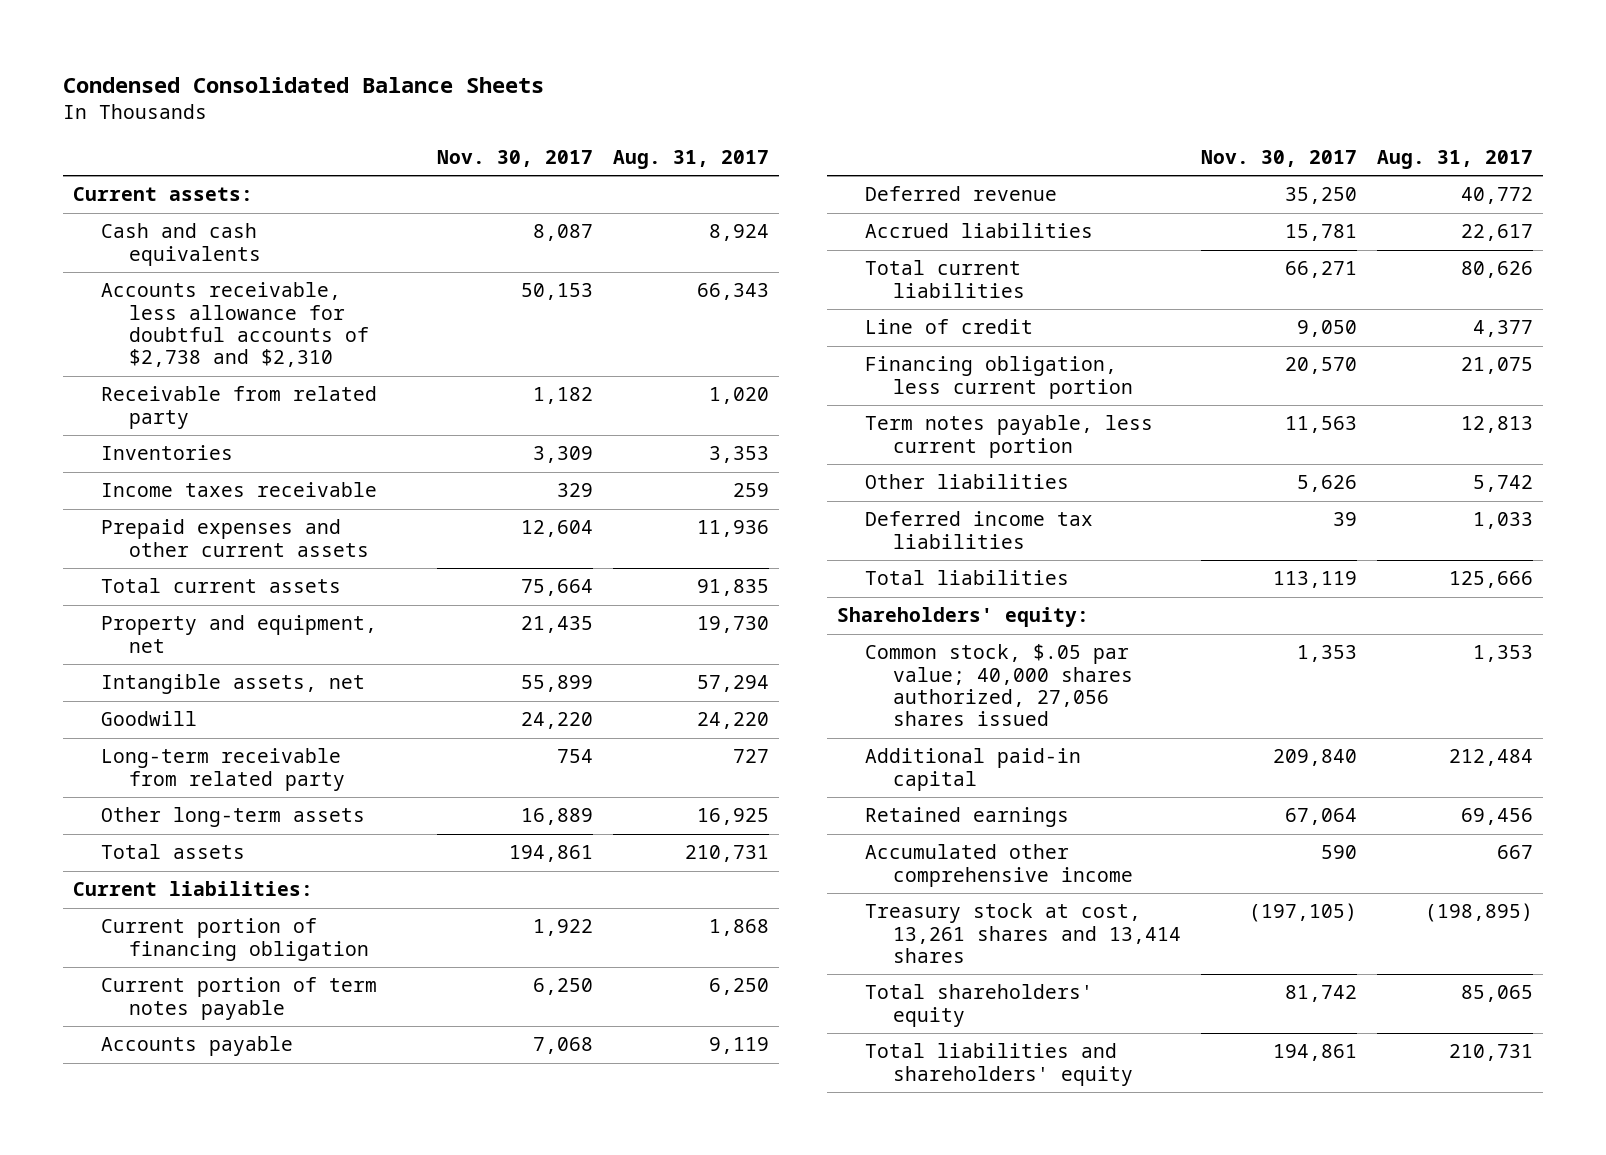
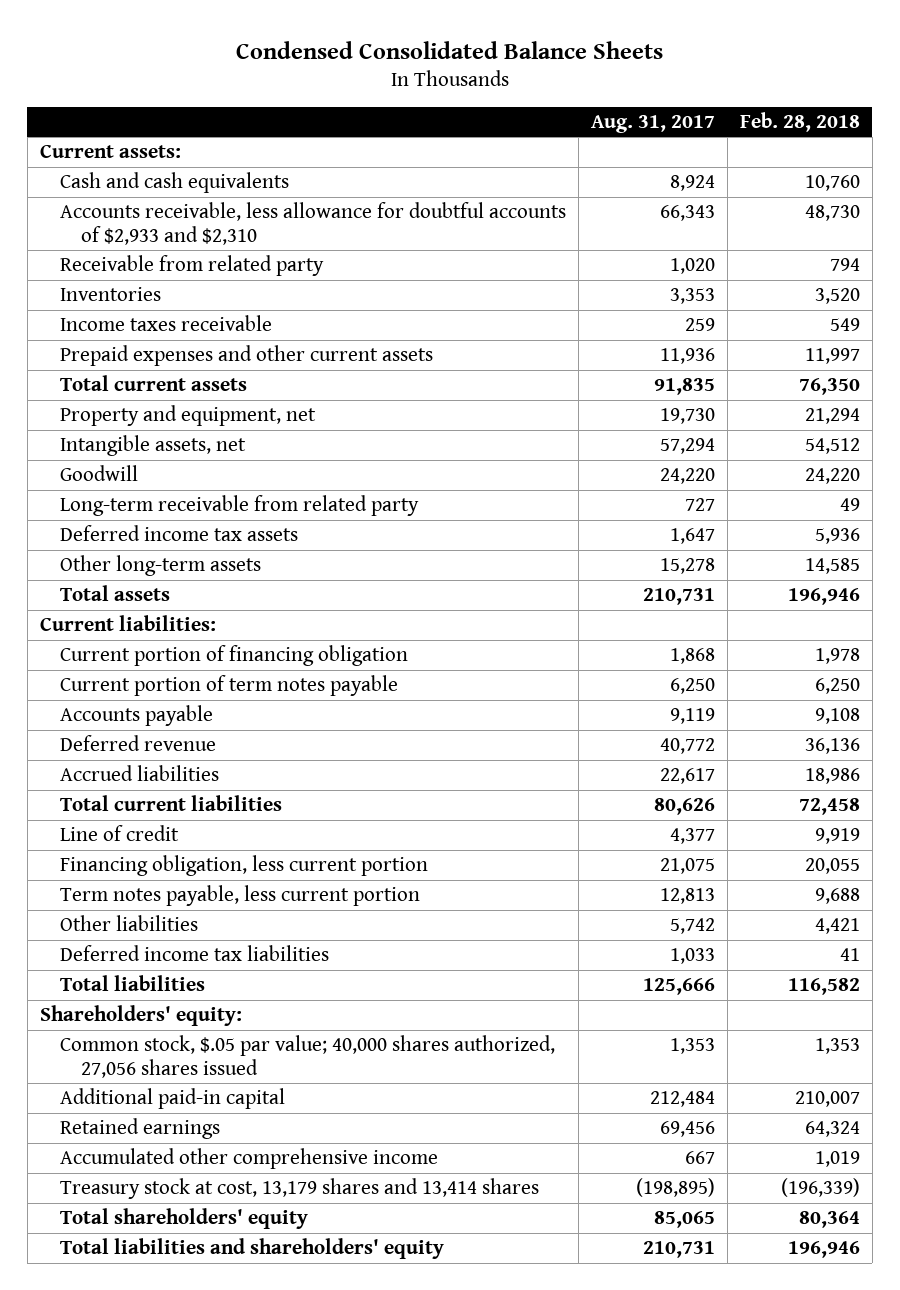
- | Nov. 30, 2017 | Aug. 31, 2017
+ | Aug. 31, 2017 | Feb. 28, 2018
- Accounts receivable, less allowance for doubtful accounts of $2,738 and $2,310 | 50,153 | 66,343
+ Accounts receivable, less allowance for doubtful accounts of $2,933 and $2,310 | 66,343 | 48,730
- Other long-term assets | 16,889 | 16,925
+ Deferred income tax assets | 1,647 | 5,936
+ Other long-term assets | 15,278 | 14,585
- Treasury stock at cost, 13,261 shares and 13,414 shares | (197,105) | (198,895)
+ Treasury stock at cost, 13,179 shares and 13,414 shares | (198,895) | (196,339)

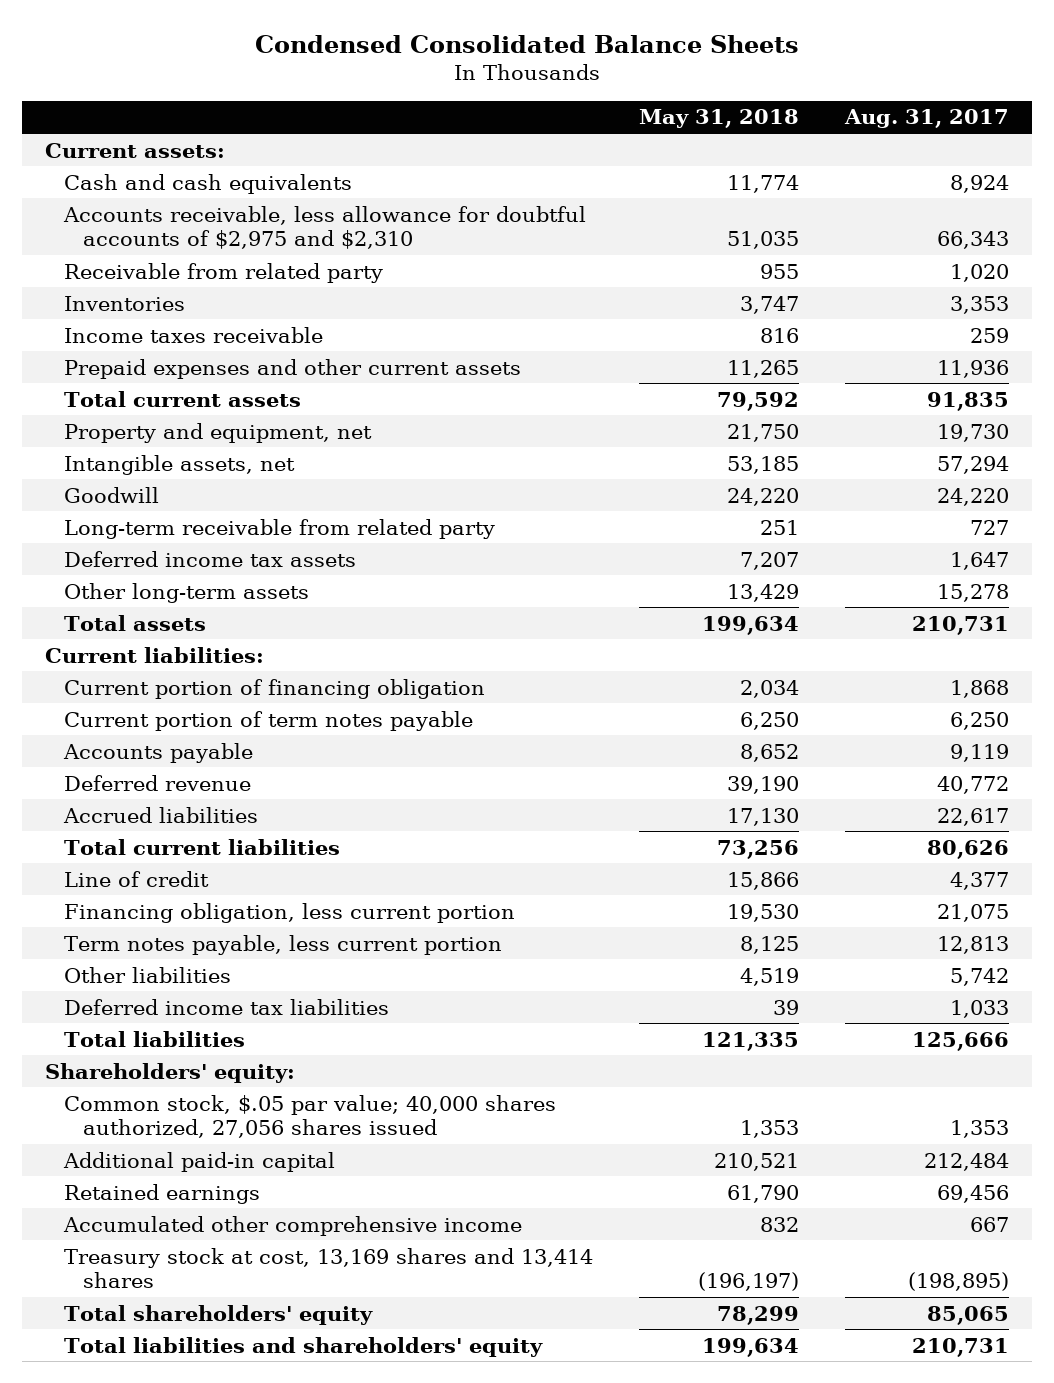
- | Aug. 31, 2017 | Feb. 28, 2018
+ | May 31, 2018 | Aug. 31, 2017
- Accounts receivable, less allowance for doubtful accounts of $2,933 and $2,310 | 66,343 | 48,730
+ Accounts receivable, less allowance for doubtful accounts of $2,975 and $2,310 | 51,035 | 66,343
- Treasury stock at cost, 13,179 shares and 13,414 shares | (198,895) | (196,339)
+ Treasury stock at cost, 13,169 shares and 13,414 shares | (196,197) | (198,895)

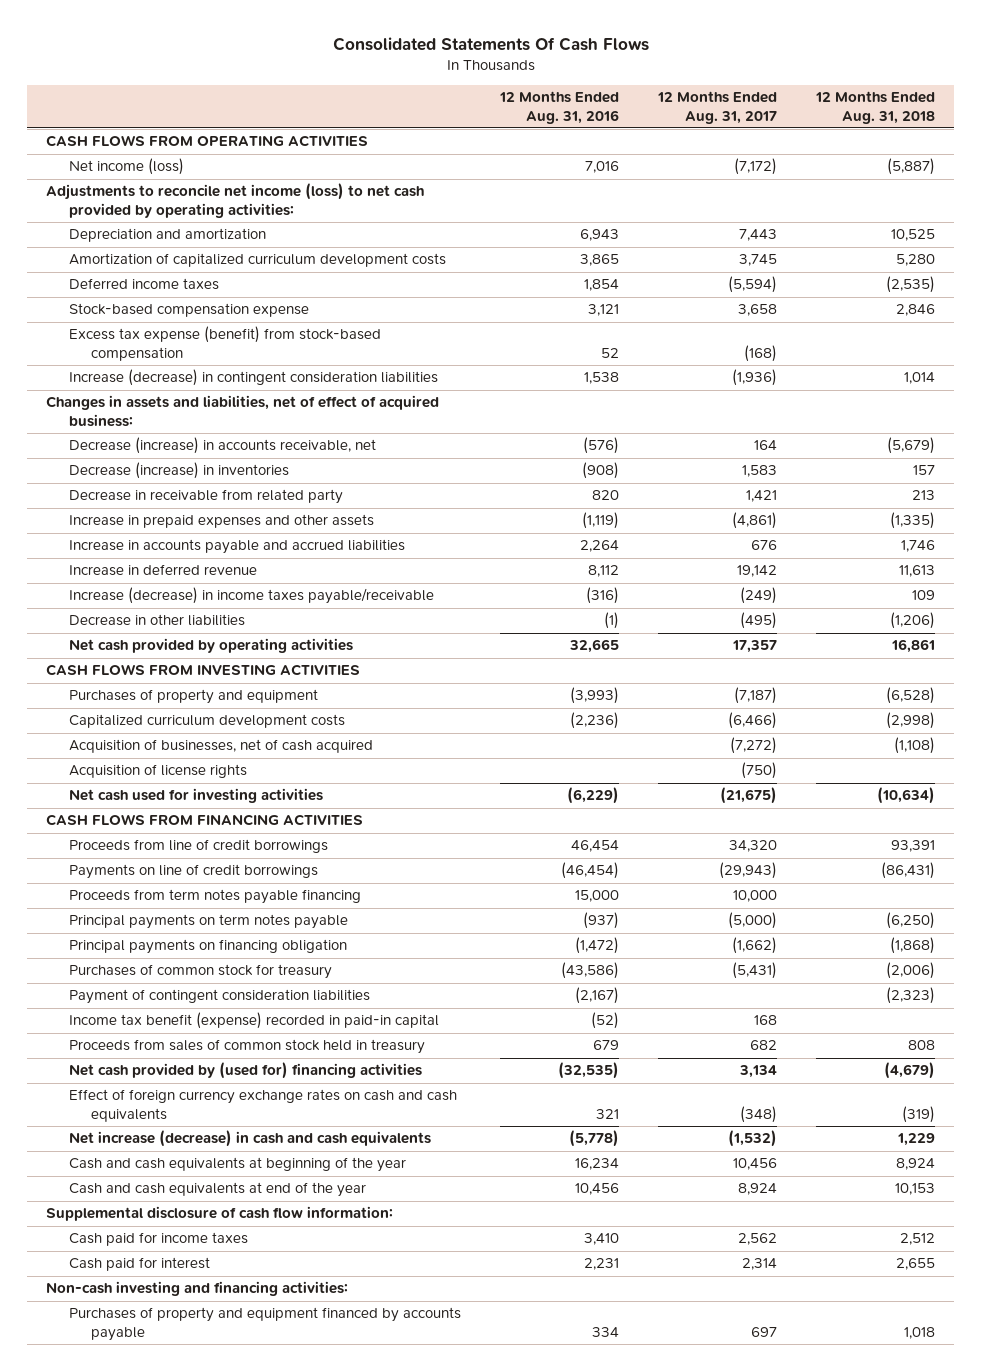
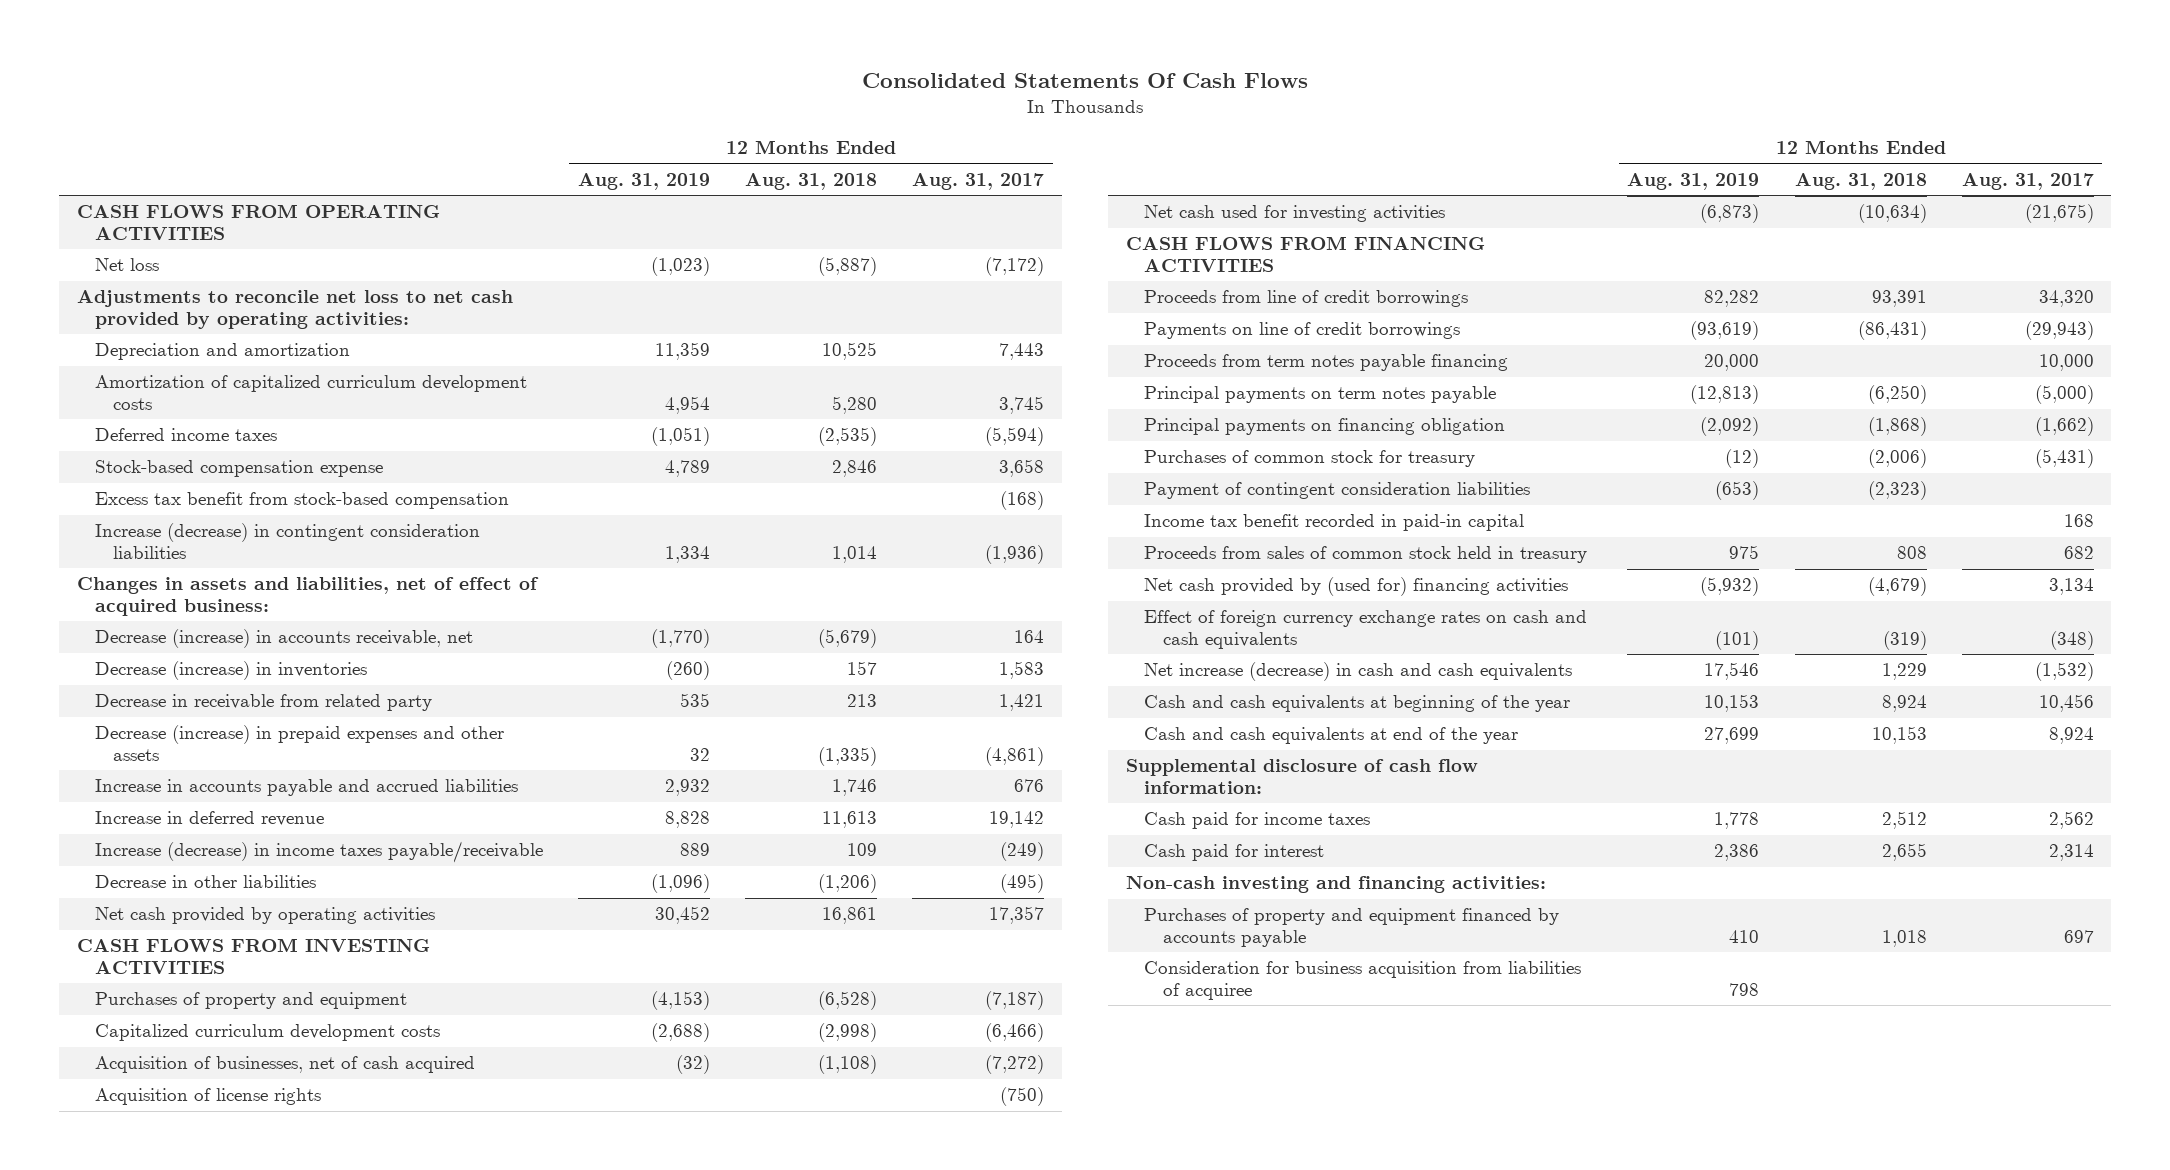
- | 12 Months Ended Aug. 31, 2016 | 12 Months Ended Aug. 31, 2017 | 12 Months Ended Aug. 31, 2018
+ | 12 Months Ended Aug. 31, 2019 | 12 Months Ended Aug. 31, 2018 | 12 Months Ended Aug. 31, 2017
- Net income (loss) | 7,016 | (7,172) | (5,887)
- Adjustments to reconcile net income (loss) to net cash provided by operating activities:
+ Net loss | (1,023) | (5,887) | (7,172)
+ Adjustments to reconcile net loss to net cash provided by operating activities:
- Excess tax expense (benefit) from stock-based compensation | 52 | (168) |
+ Excess tax benefit from stock-based compensation | | | (168)
- Increase in prepaid expenses and other assets | (1,119) | (4,861) | (1,335)
+ Decrease (increase) in prepaid expenses and other assets | 32 | (1,335) | (4,861)
- Income tax benefit (expense) recorded in paid-in capital | (52) | 168 |
+ Income tax benefit recorded in paid-in capital | | | 168
+ Consideration for business acquisition from liabilities of acquiree | 798 | |

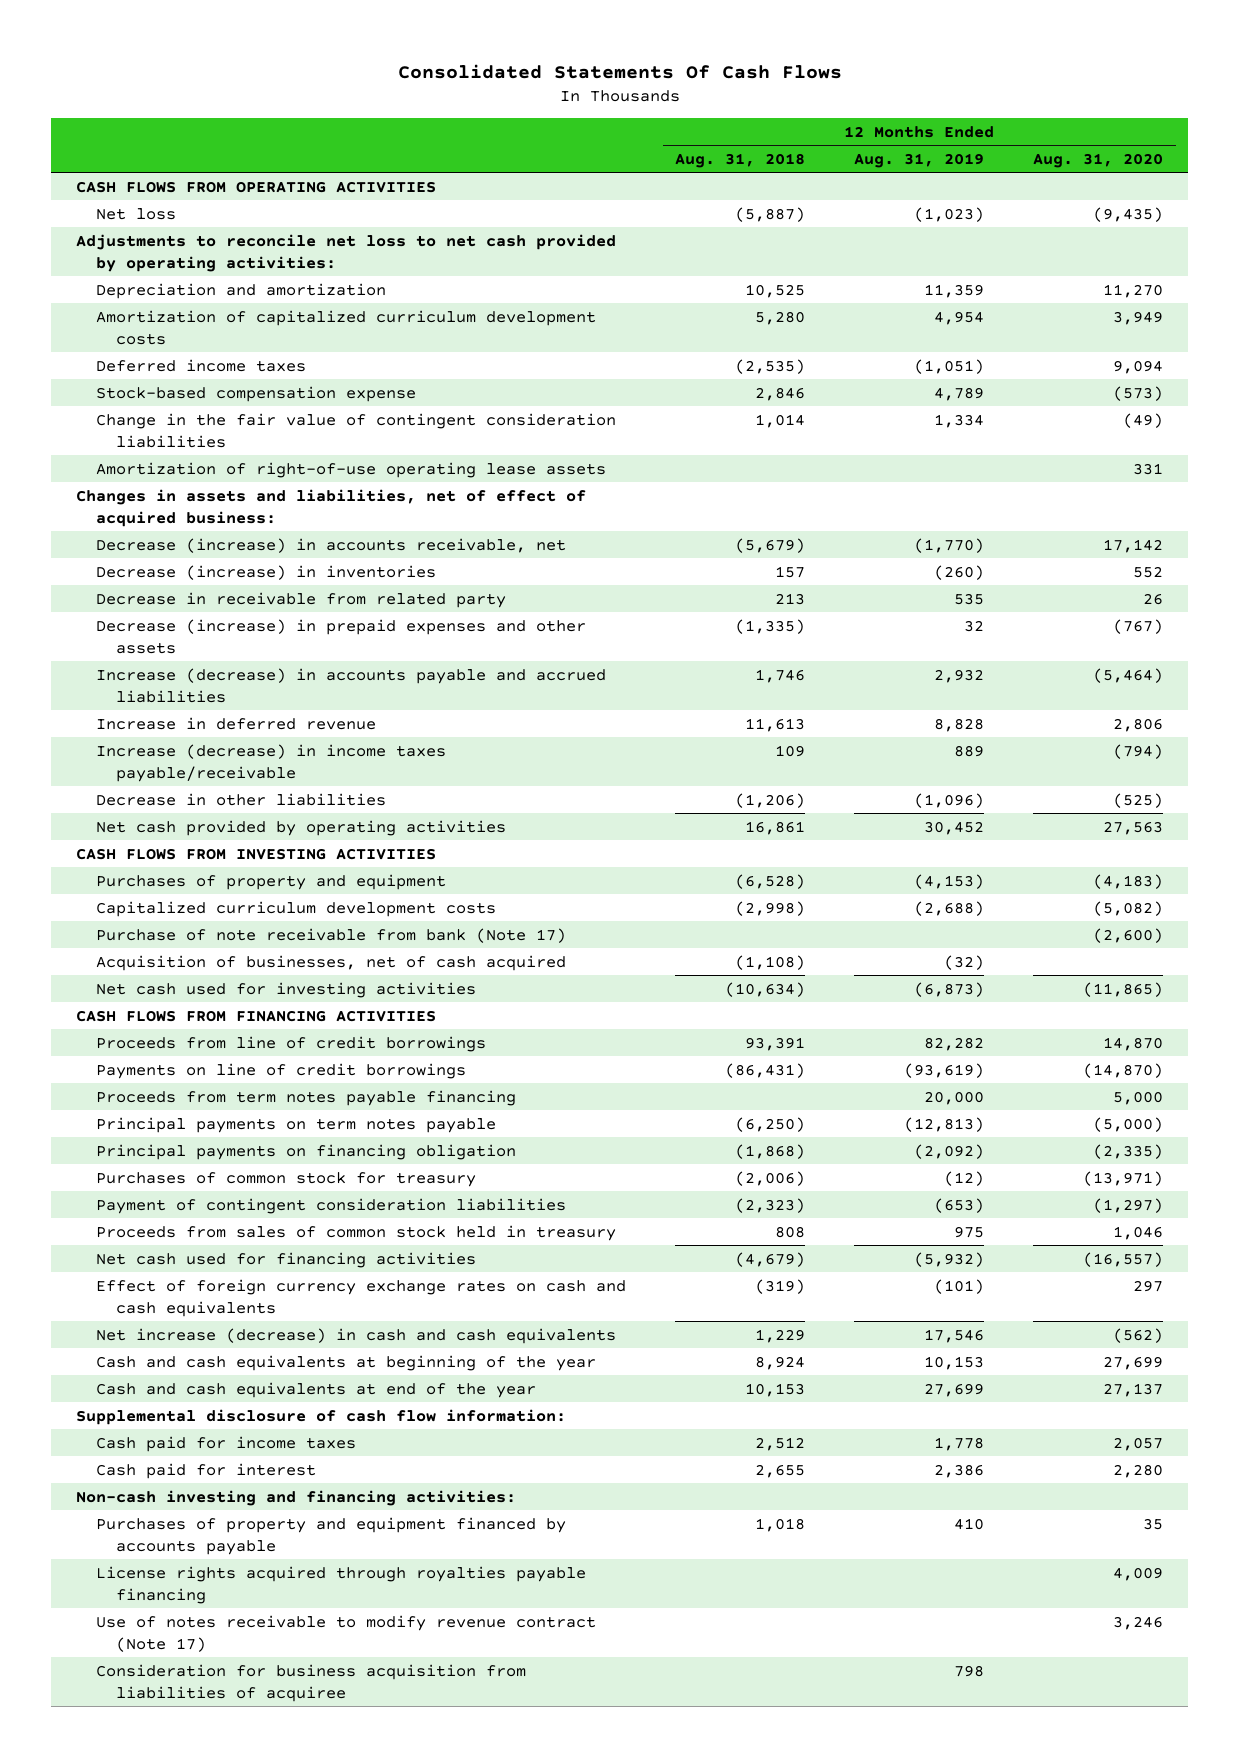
- | 12 Months Ended Aug. 31, 2019 | 12 Months Ended Aug. 31, 2018 | 12 Months Ended Aug. 31, 2017
+ | 12 Months Ended Aug. 31, 2018 | 12 Months Ended Aug. 31, 2019 | 12 Months Ended Aug. 31, 2020
- Excess tax benefit from stock-based compensation | | | (168)
- Increase (decrease) in contingent consideration liabilities | 1,334 | 1,014 | (1,936)
+ Change in the fair value of contingent consideration liabilities | 1,014 | 1,334 | (49)
+ Amortization of right-of-use operating lease assets | | | 331
- Increase in accounts payable and accrued liabilities | 2,932 | 1,746 | 676
+ Increase (decrease) in accounts payable and accrued liabilities | 1,746 | 2,932 | (5,464)
+ Purchase of note receivable from bank (Note 17) | | | (2,600)
- Acquisition of license rights | | | (750)
- Income tax benefit recorded in paid-in capital | | | 168
- Net cash provided by (used for) financing activities | (5,932) | (4,679) | 3,134
+ Net cash used for financing activities | (4,679) | (5,932) | (16,557)
+ License rights acquired through royalties payable financing | | | 4,009
+ Use of notes receivable to modify revenue contract (Note 17) | | | 3,246

